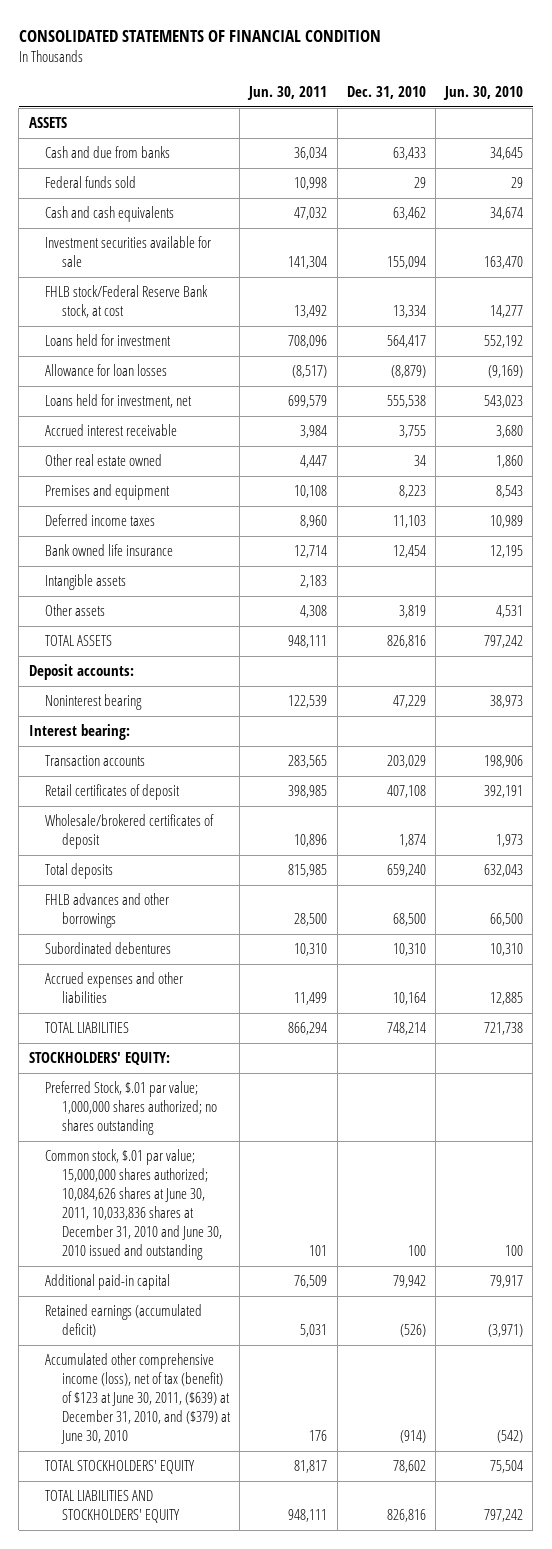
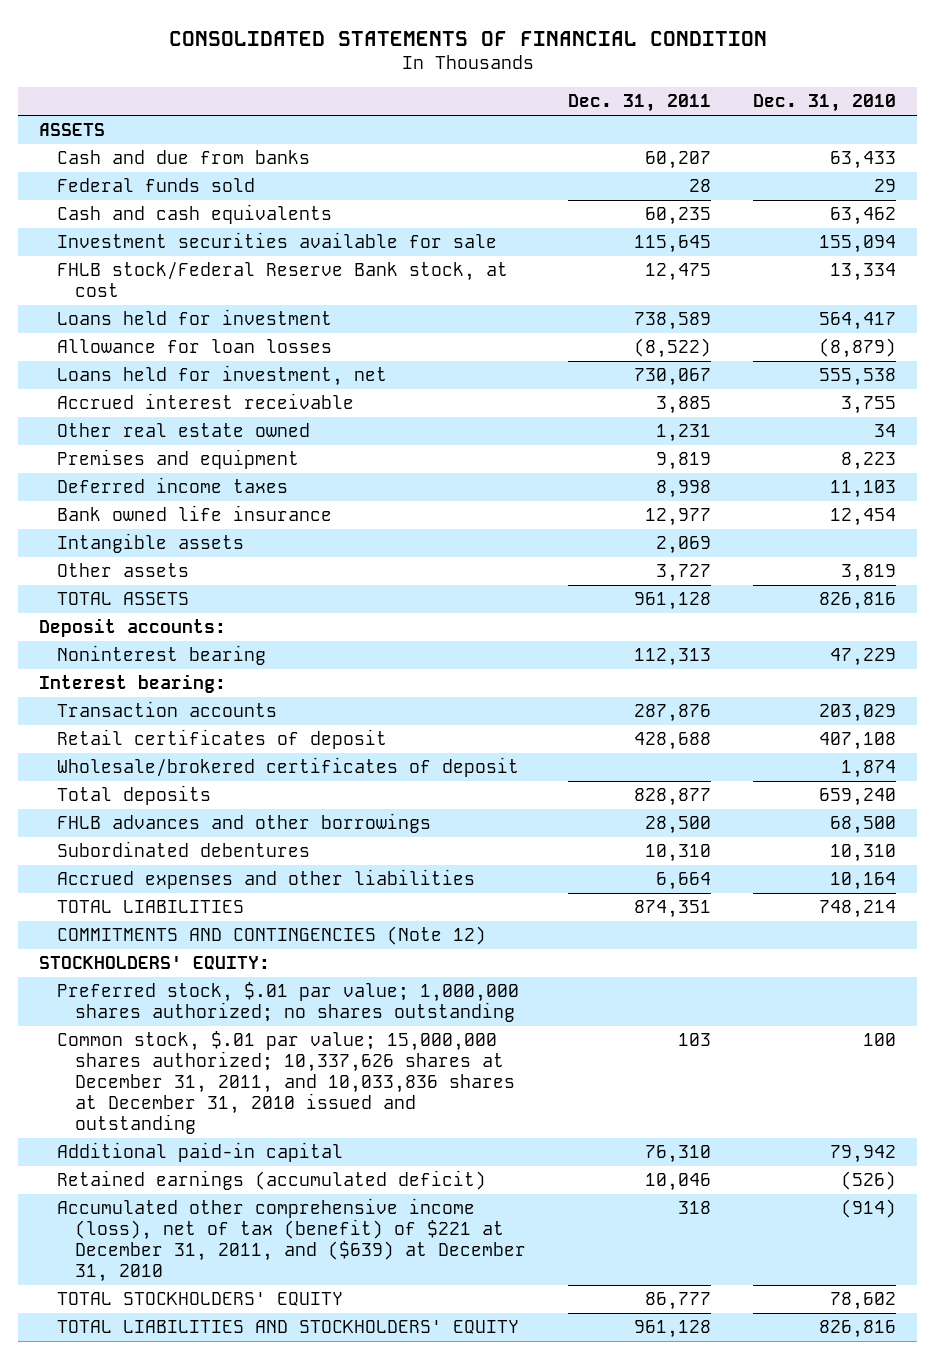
- | Jun. 30, 2011 | Dec. 31, 2010 | Jun. 30, 2010
+ | Dec. 31, 2011 | Dec. 31, 2010
+ COMMITMENTS AND CONTINGENCIES (Note 12)
- Preferred Stock, $.01 par value; 1,000,000 shares authorized; no shares outstanding
- Common stock, $.01 par value; 15,000,000 shares authorized; 10,084,626 shares at June 30, 2011, 10,033,836 shares at December 31, 2010 and June 30, 2010 issued and outstanding | 101 | 100 | 100
+ Preferred stock, $.01 par value; 1,000,000 shares authorized; no shares outstanding
+ Common stock, $.01 par value; 15,000,000 shares authorized; 10,337,626 shares at December 31, 2011, and 10,033,836 shares at December 31, 2010 issued and outstanding | 103 | 100
- Accumulated other comprehensive income (loss), net of tax (benefit) of $123 at June 30, 2011, ($639) at December 31, 2010, and ($379) at June 30, 2010 | 176 | (914) | (542)
+ Accumulated other comprehensive income (loss), net of tax (benefit) of $221 at December 31, 2011, and ($639) at December 31, 2010 | 318 | (914)

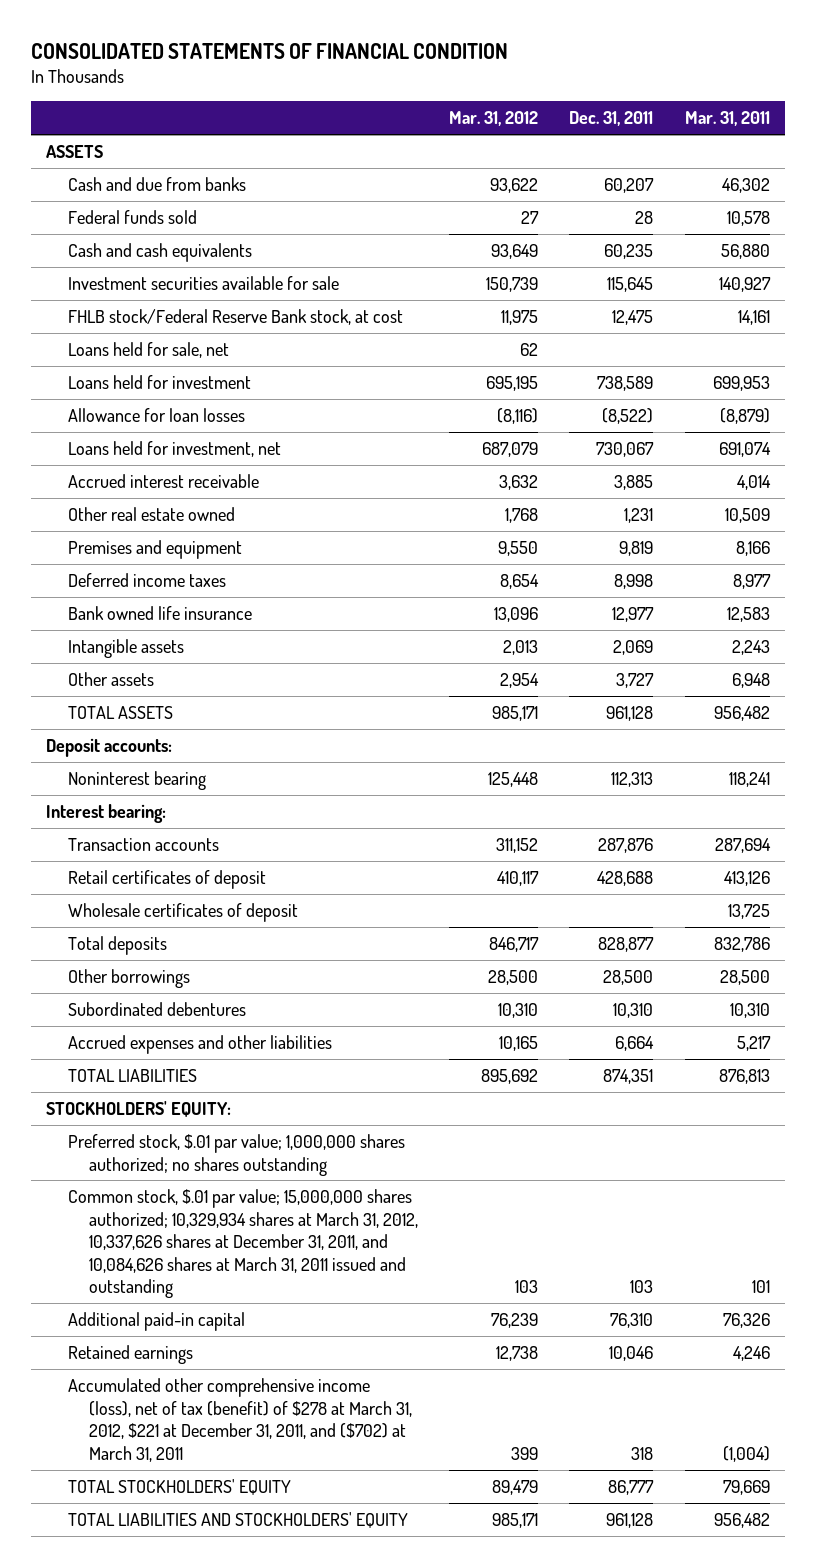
- | Dec. 31, 2011 | Dec. 31, 2010
+ | Mar. 31, 2012 | Dec. 31, 2011 | Mar. 31, 2011
+ Loans held for sale, net | 62 | |
- Wholesale/brokered certificates of deposit | | 1,874
+ Wholesale certificates of deposit | | | 13,725
- FHLB advances and other borrowings | 28,500 | 68,500
+ Other borrowings | 28,500 | 28,500 | 28,500
- COMMITMENTS AND CONTINGENCIES (Note 12)
- Common stock, $.01 par value; 15,000,000 shares authorized; 10,337,626 shares at December 31, 2011, and 10,033,836 shares at December 31, 2010 issued and outstanding | 103 | 100
+ Common stock, $.01 par value; 15,000,000 shares authorized; 10,329,934 shares at March 31, 2012, 10,337,626 shares at December 31, 2011, and 10,084,626 shares at March 31, 2011 issued and outstanding | 103 | 103 | 101
- Retained earnings (accumulated deficit) | 10,046 | (526)
- Accumulated other comprehensive income (loss), net of tax (benefit) of $221 at December 31, 2011, and ($639) at December 31, 2010 | 318 | (914)
+ Retained earnings | 12,738 | 10,046 | 4,246
+ Accumulated other comprehensive income (loss), net of tax (benefit) of $278 at March 31, 2012, $221 at December 31, 2011, and ($702) at March 31, 2011 | 399 | 318 | (1,004)

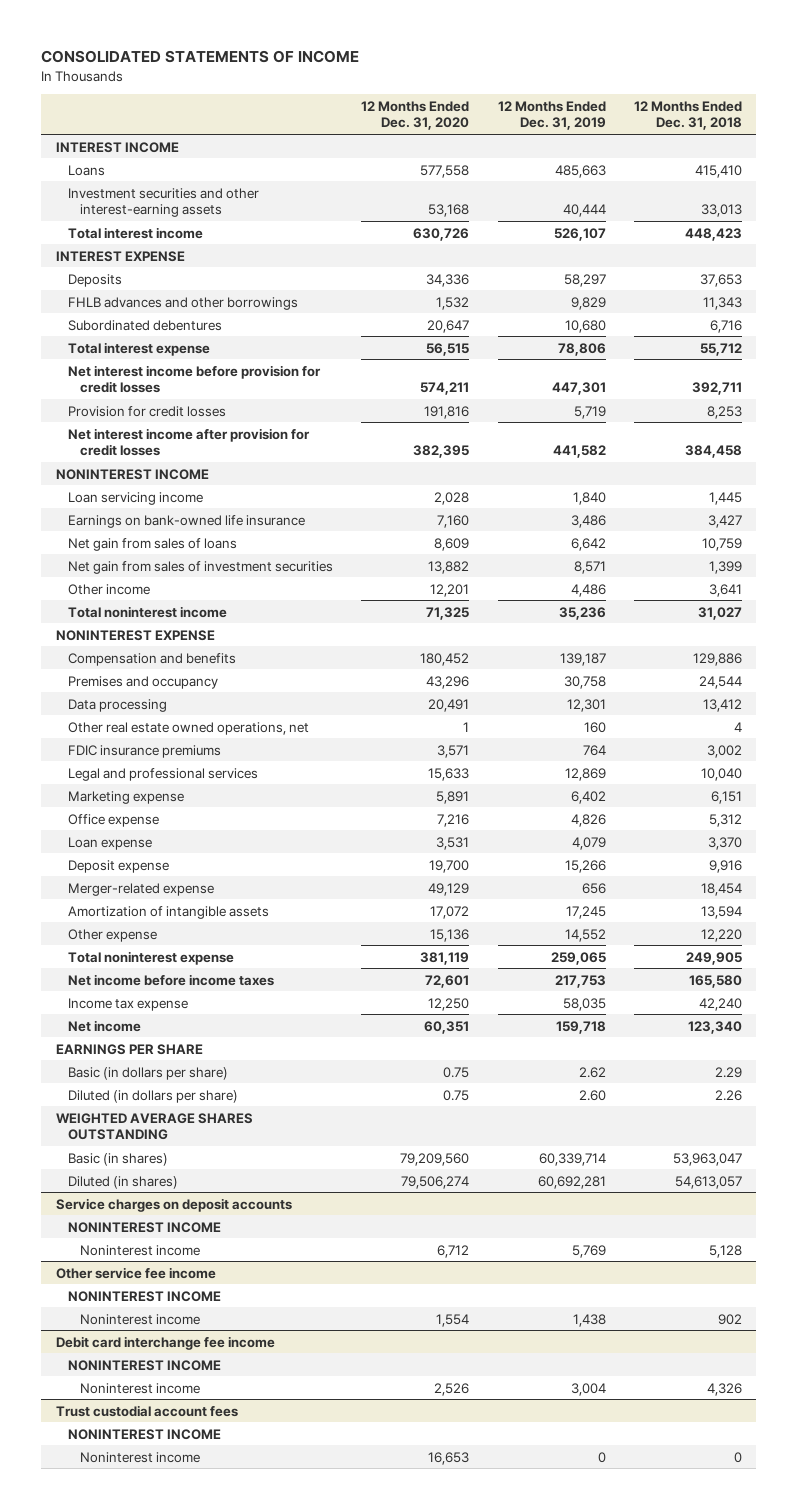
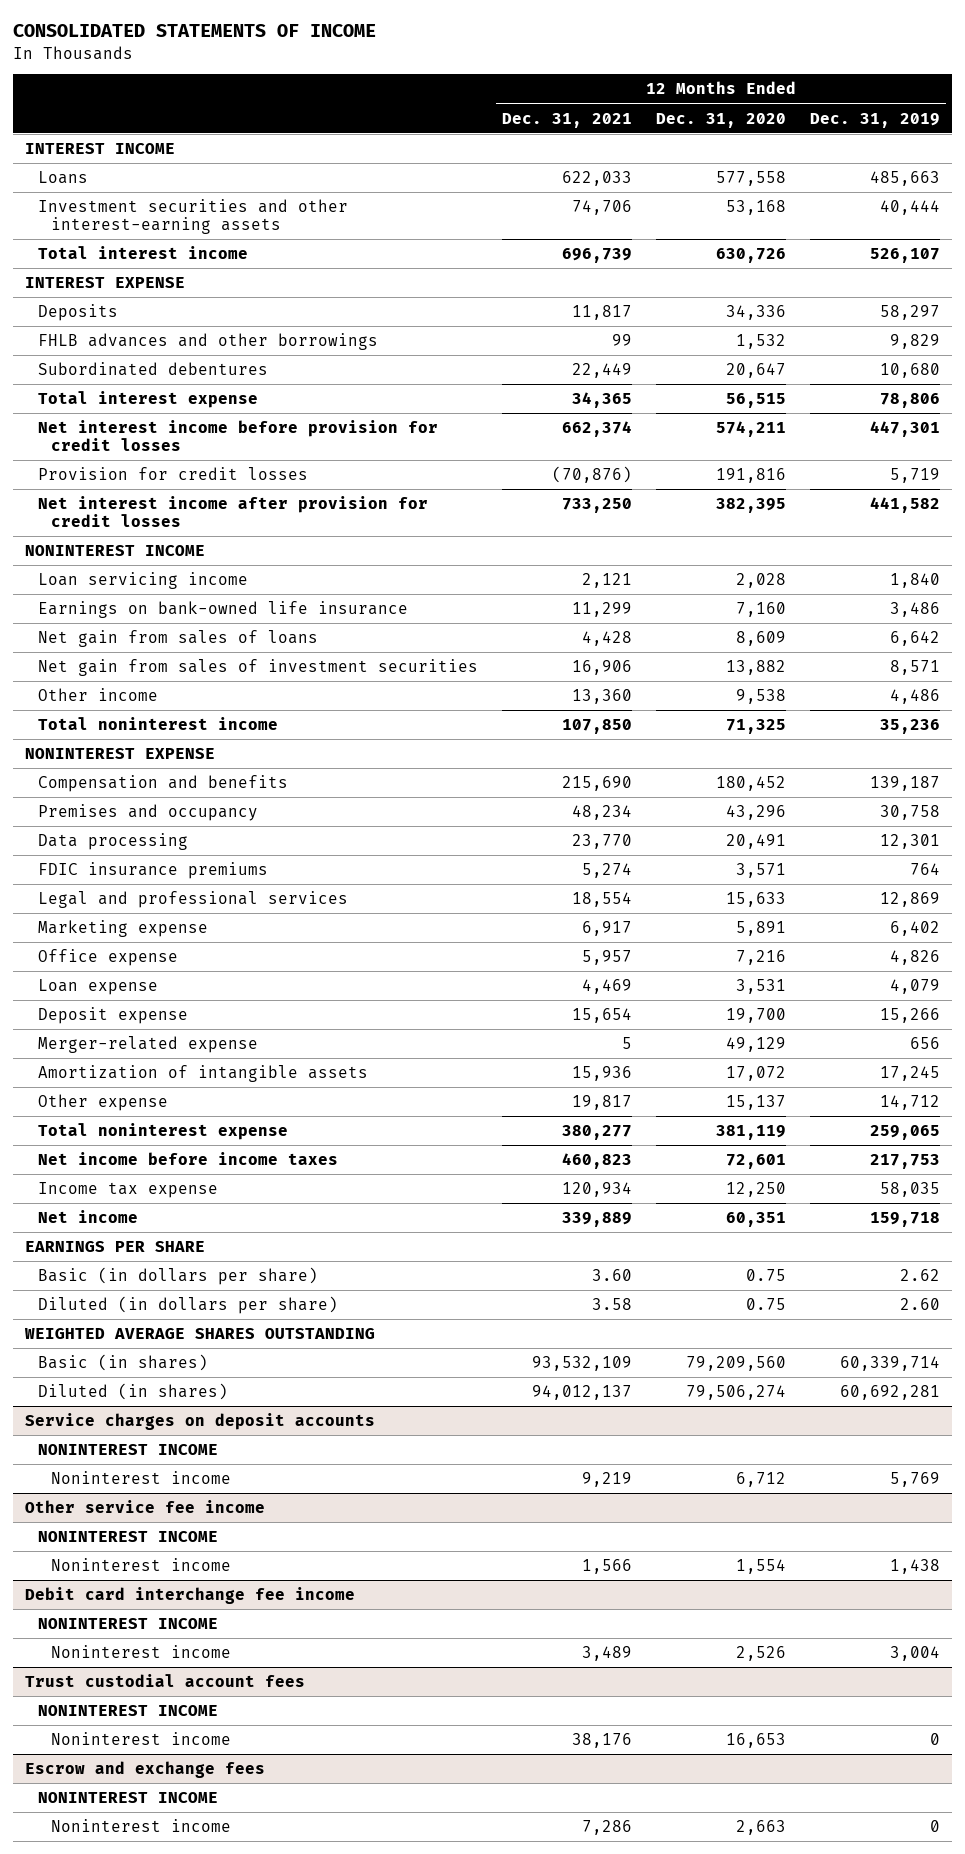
- | 12 Months Ended Dec. 31, 2020 | 12 Months Ended Dec. 31, 2019 | 12 Months Ended Dec. 31, 2018
+ | 12 Months Ended Dec. 31, 2021 | 12 Months Ended Dec. 31, 2020 | 12 Months Ended Dec. 31, 2019
- Other income | 12,201 | 4,486 | 3,641
+ Other income | 13,360 | 9,538 | 4,486
- Other real estate owned operations, net | 1 | 160 | 4
- Other expense | 15,136 | 14,552 | 12,220
+ Other expense | 19,817 | 15,137 | 14,712
+ Escrow and exchange fees
+ NONINTEREST INCOME
+ Noninterest income | 7,286 | 2,663 | 0

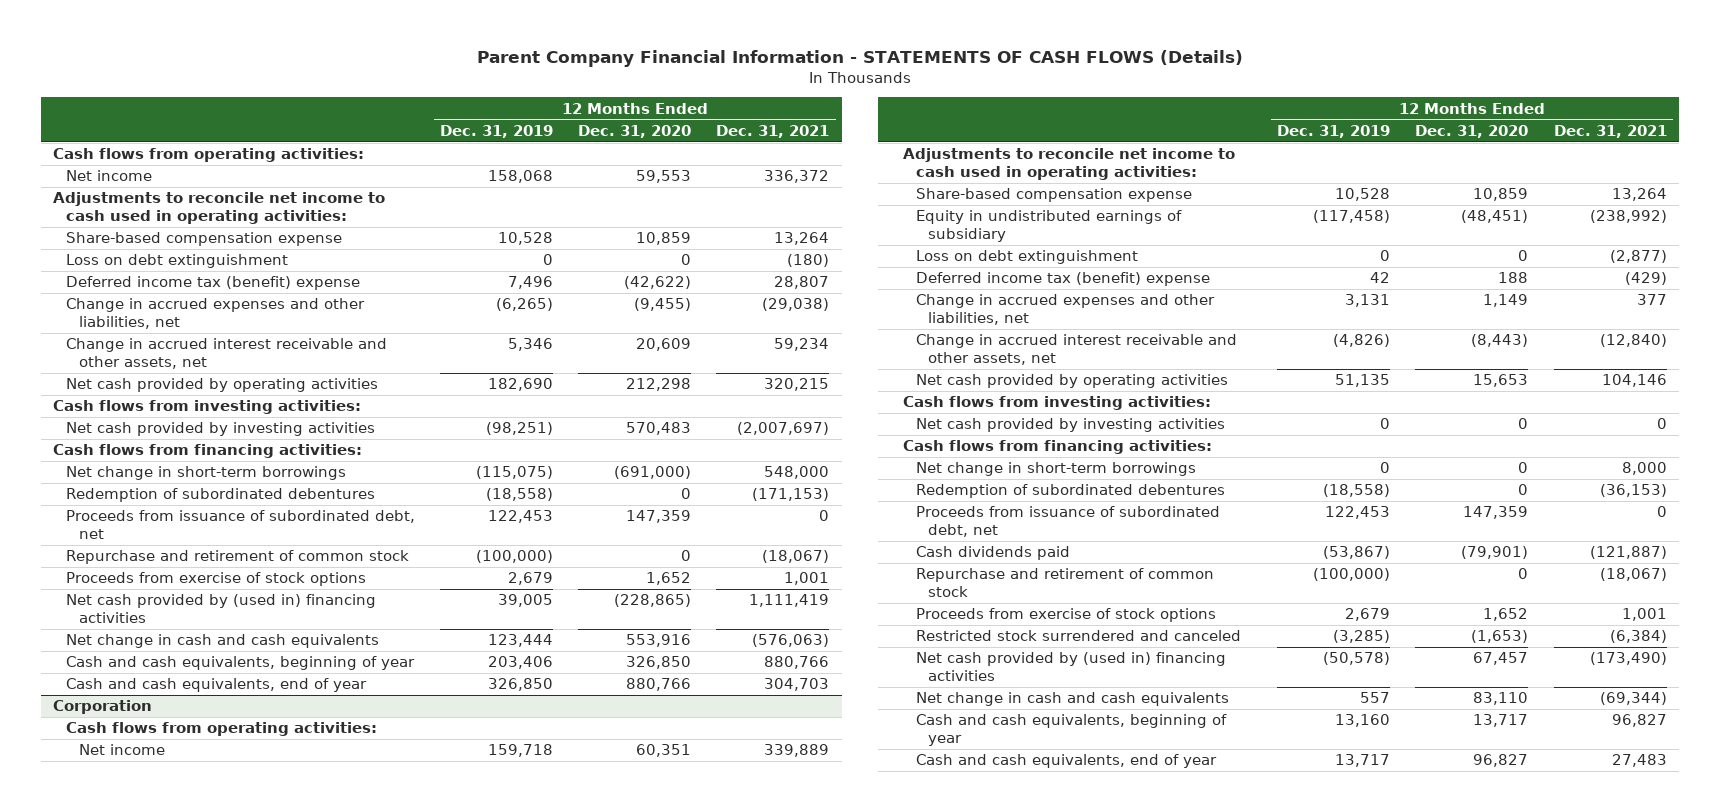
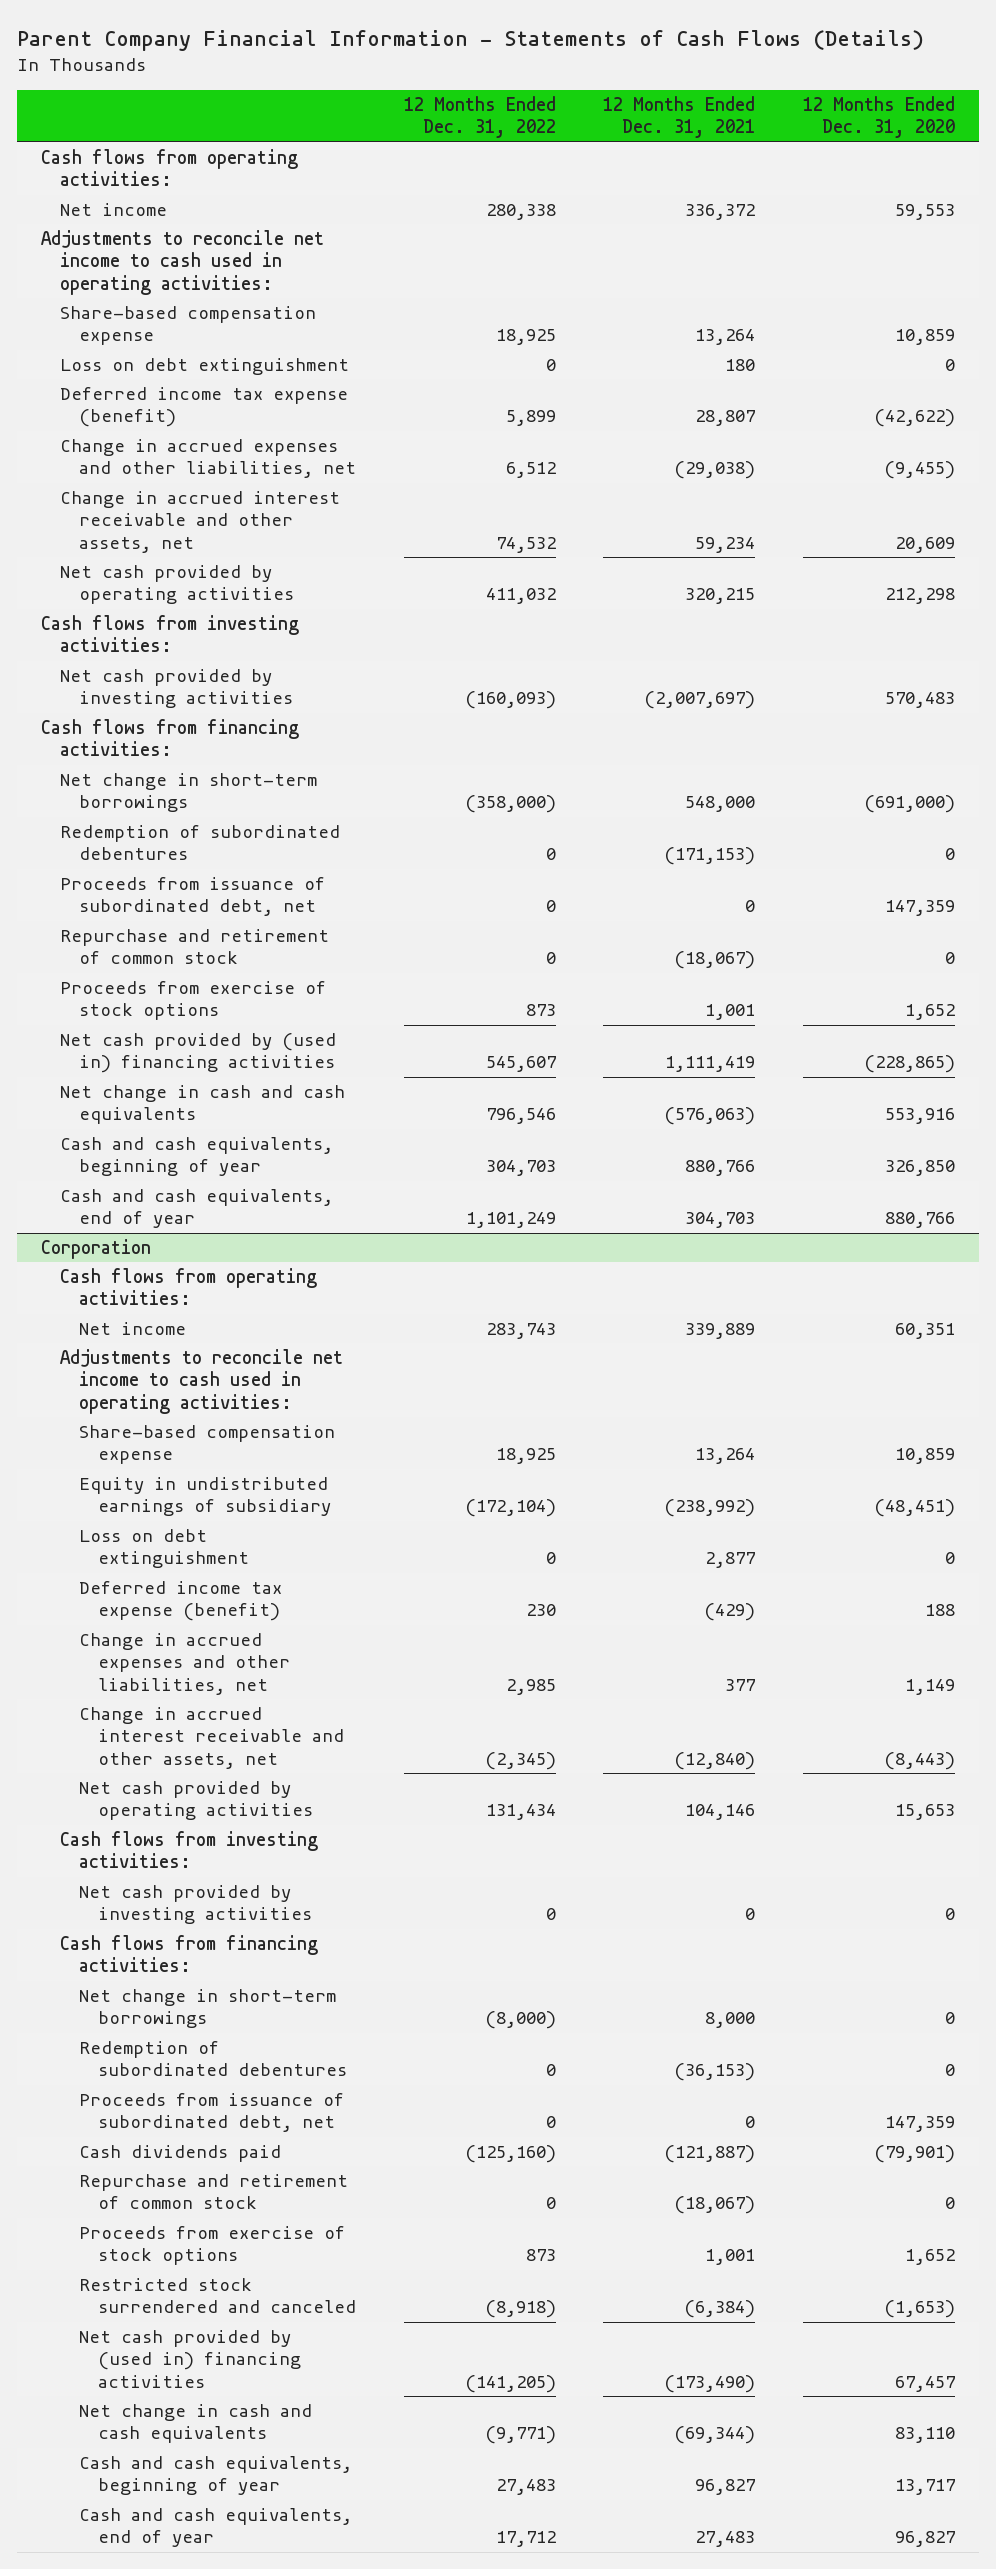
- Parent Company Financial Information - STATEMENTS OF CASH FLOWS (Details)
+ Parent Company Financial Information - Statements of Cash Flows (Details)
- | 12 Months Ended Dec. 31, 2019 | 12 Months Ended Dec. 31, 2020 | 12 Months Ended Dec. 31, 2021
+ | 12 Months Ended Dec. 31, 2022 | 12 Months Ended Dec. 31, 2021 | 12 Months Ended Dec. 31, 2020
- Loss on debt extinguishment | 0 | 0 | (180)
- Deferred income tax (benefit) expense | 7,496 | (42,622) | 28,807
+ Loss on debt extinguishment | 0 | 180 | 0
+ Deferred income tax expense (benefit) | 5,899 | 28,807 | (42,622)
@ Corporation
- Loss on debt extinguishment | 0 | 0 | (2,877)
- Deferred income tax (benefit) expense | 42 | 188 | (429)
+ Loss on debt extinguishment | 0 | 2,877 | 0
+ Deferred income tax expense (benefit) | 230 | (429) | 188

